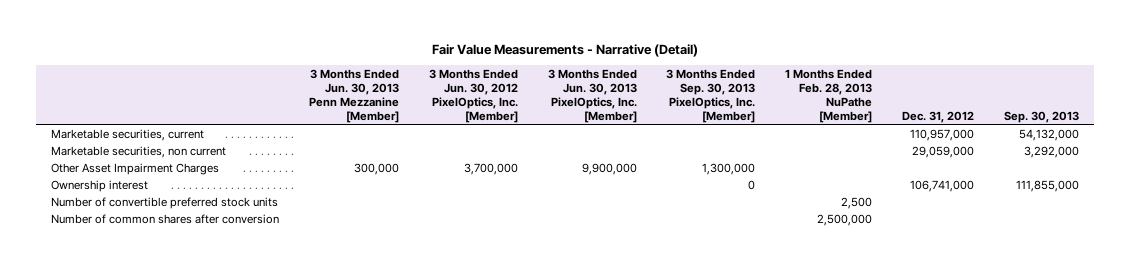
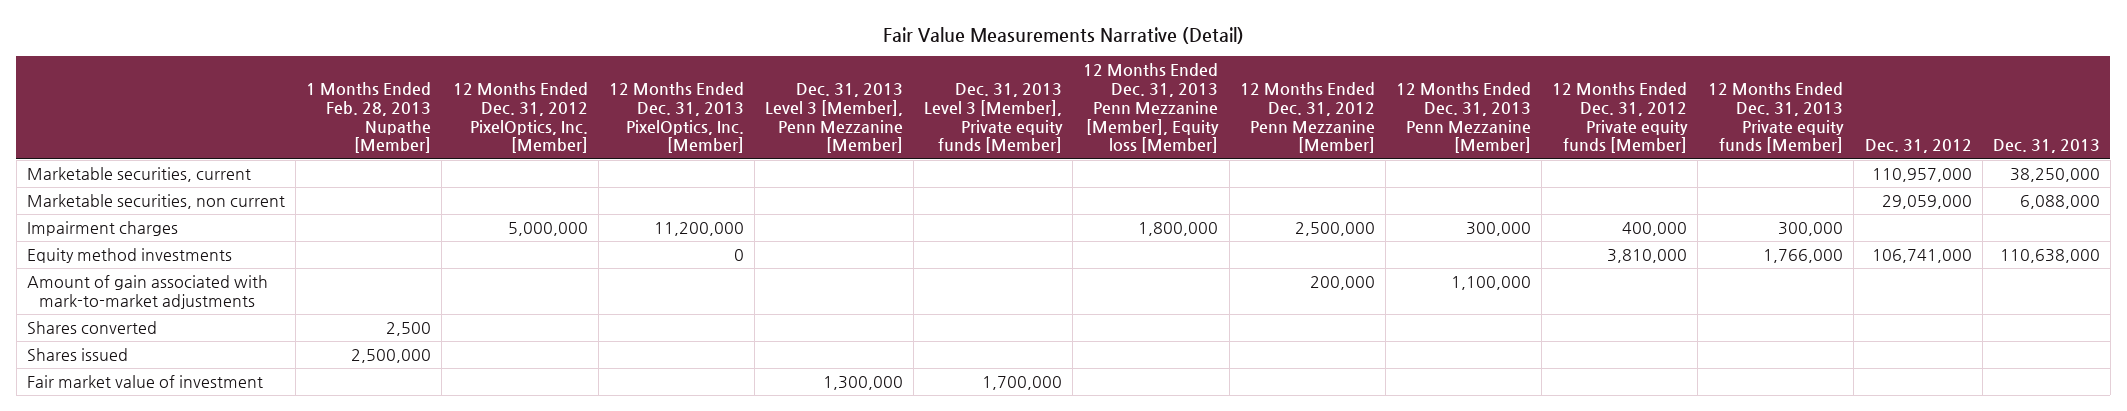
- Fair Value Measurements - Narrative (Detail)
+ Fair Value Measurements Narrative (Detail)
- | 3 Months Ended Jun. 30, 2013 Penn Mezzanine [Member] | 3 Months Ended Jun. 30, 2012 PixelOptics, Inc. [Member] | 3 Months Ended Jun. 30, 2013 PixelOptics, Inc. [Member] | 3 Months Ended Sep. 30, 2013 PixelOptics, Inc. [Member] | 1 Months Ended Feb. 28, 2013 NuPathe [Member] | Dec. 31, 2012 | Sep. 30, 2013
+ | 1 Months Ended Feb. 28, 2013 Nupathe [Member] | 12 Months Ended Dec. 31, 2012 PixelOptics, Inc. [Member] | 12 Months Ended Dec. 31, 2013 PixelOptics, Inc. [Member] | Dec. 31, 2013 Level 3 [Member], Penn Mezzanine [Member] | Dec. 31, 2013 Level 3 [Member], Private equity funds [Member] | 12 Months Ended Dec. 31, 2013 Penn Mezzanine [Member], Equity loss [Member] | 12 Months Ended Dec. 31, 2012 Penn Mezzanine [Member] | 12 Months Ended Dec. 31, 2013 Penn Mezzanine [Member] | 12 Months Ended Dec. 31, 2012 Private equity funds [Member] | 12 Months Ended Dec. 31, 2013 Private equity funds [Member] | Dec. 31, 2012 | Dec. 31, 2013
- Other Asset Impairment Charges | 300,000 | 3,700,000 | 9,900,000 | 1,300,000 | | |
- Ownership interest | | | | 0 | | 106,741,000 | 111,855,000
- Number of convertible preferred stock units | | | | | 2,500 | |
- Number of common shares after conversion | | | | | 2,500,000 | |
+ Impairment charges | | 5,000,000 | 11,200,000 | | | 1,800,000 | 2,500,000 | 300,000 | 400,000 | 300,000 | |
+ Equity method investments | | | 0 | | | | | | 3,810,000 | 1,766,000 | 106,741,000 | 110,638,000
+ Amount of gain associated with mark-to-market adjustments | | | | | | | 200,000 | 1,100,000 | | | |
+ Shares converted | 2,500 | | | | | | | | | | |
+ Shares issued | 2,500,000 | | | | | | | | | | |
+ Fair market value of investment | | | | 1,300,000 | 1,700,000 | | | | | | |

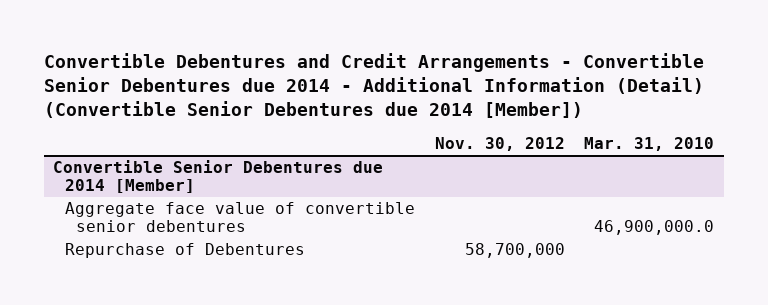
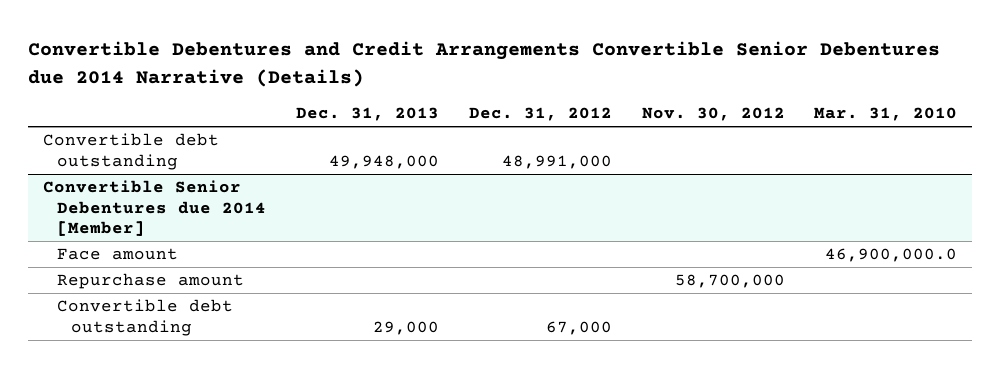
- Convertible Debentures and Credit Arrangements - Convertible Senior Debentures due 2014 - Additional Information (Detail) (Convertible Senior Debentures due 2014 [Member])
+ Convertible Debentures and Credit Arrangements Convertible Senior Debentures due 2014 Narrative (Details)
- | Nov. 30, 2012 | Mar. 31, 2010
+ | Dec. 31, 2013 | Dec. 31, 2012 | Nov. 30, 2012 | Mar. 31, 2010
+ Convertible debt outstanding | 49,948,000 | 48,991,000 | |
@ Convertible Senior Debentures due 2014 [Member]
- Aggregate face value of convertible senior debentures | | 46,900,000.0
- Repurchase of Debentures | 58,700,000 |
+ Face amount | | | | 46,900,000.0
+ Repurchase amount | | | 58,700,000 |
+ Convertible debt outstanding | 29,000 | 67,000 | |

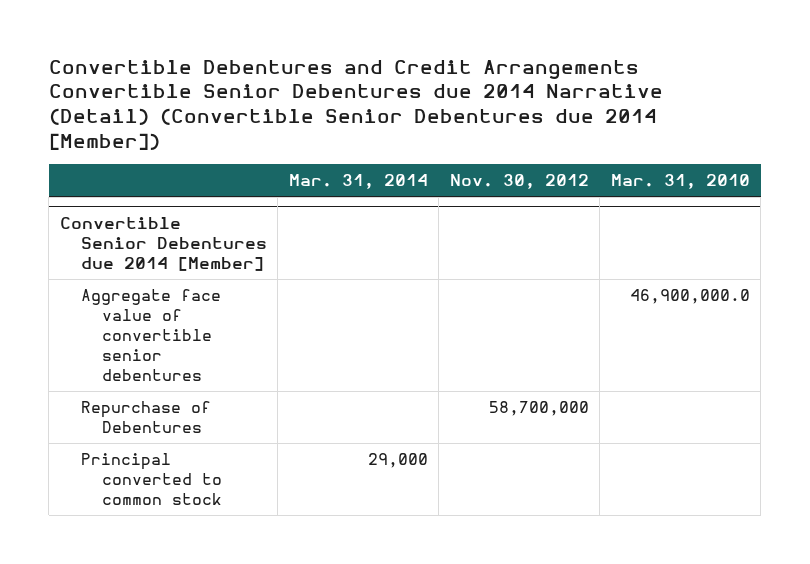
- Convertible Debentures and Credit Arrangements Convertible Senior Debentures due 2014 Narrative (Details)
+ Convertible Debentures and Credit Arrangements Convertible Senior Debentures due 2014 Narrative (Detail) (Convertible Senior Debentures due 2014 [Member])
- | Dec. 31, 2013 | Dec. 31, 2012 | Nov. 30, 2012 | Mar. 31, 2010
+ | Mar. 31, 2014 | Nov. 30, 2012 | Mar. 31, 2010
- Convertible debt outstanding | 49,948,000 | 48,991,000 | |
@ Convertible Senior Debentures due 2014 [Member]
- Face amount | | | | 46,900,000.0
- Repurchase amount | | | 58,700,000 |
- Convertible debt outstanding | 29,000 | 67,000 | |
+ Aggregate face value of convertible senior debentures | | | 46,900,000.0
+ Repurchase of Debentures | | 58,700,000 |
+ Principal converted to common stock | 29,000 | |

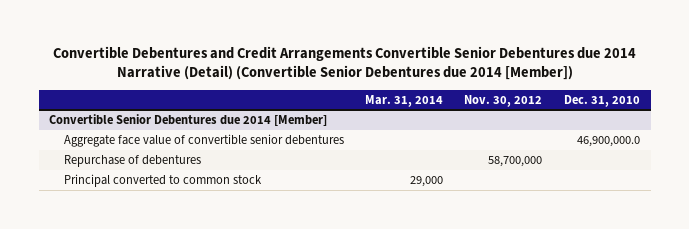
- | Mar. 31, 2014 | Nov. 30, 2012 | Mar. 31, 2010
+ | Mar. 31, 2014 | Nov. 30, 2012 | Dec. 31, 2010
@ Convertible Senior Debentures due 2014 [Member]
- Repurchase of Debentures | | 58,700,000 |
+ Repurchase of debentures | | 58,700,000 |

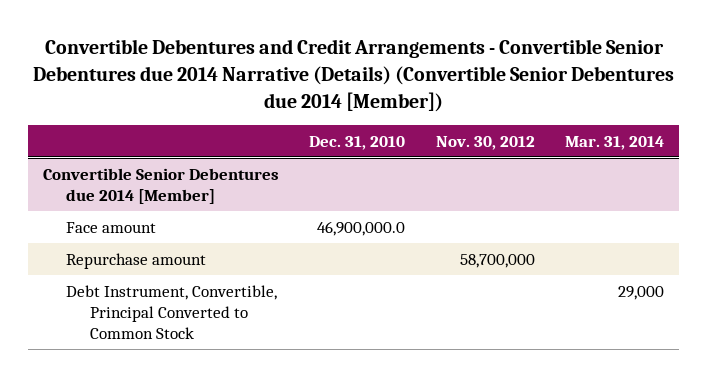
- Convertible Debentures and Credit Arrangements Convertible Senior Debentures due 2014 Narrative (Detail) (Convertible Senior Debentures due 2014 [Member])
+ Convertible Debentures and Credit Arrangements - Convertible Senior Debentures due 2014 Narrative (Details) (Convertible Senior Debentures due 2014 [Member])
- | Mar. 31, 2014 | Nov. 30, 2012 | Dec. 31, 2010
+ | Dec. 31, 2010 | Nov. 30, 2012 | Mar. 31, 2014
@ Convertible Senior Debentures due 2014 [Member]
- Aggregate face value of convertible senior debentures | | | 46,900,000.0
- Repurchase of debentures | | 58,700,000 |
- Principal converted to common stock | 29,000 | |
+ Face amount | 46,900,000.0 | |
+ Repurchase amount | | 58,700,000 |
+ Debt Instrument, Convertible, Principal Converted to Common Stock | | | 29,000

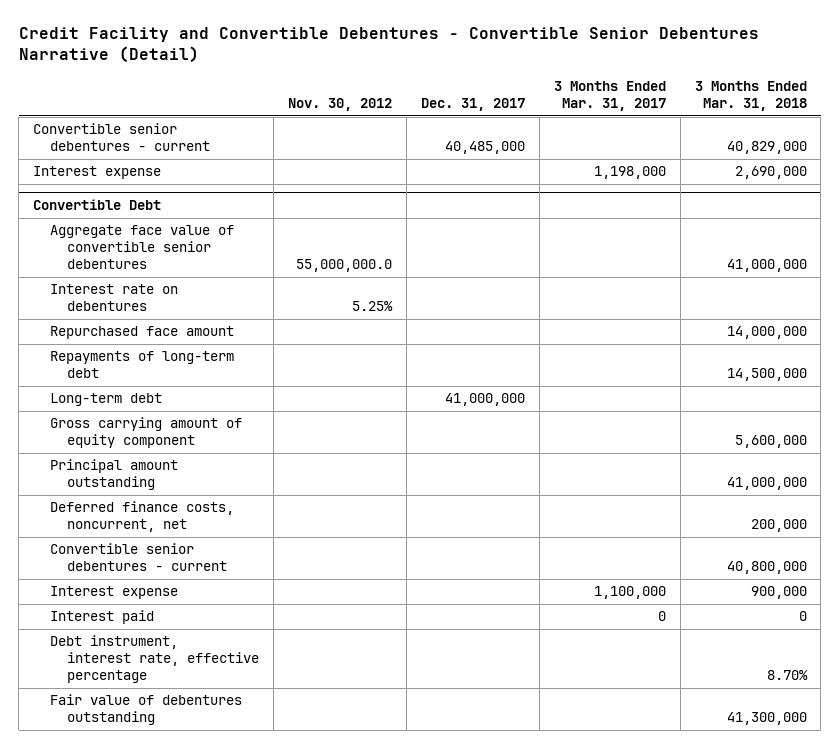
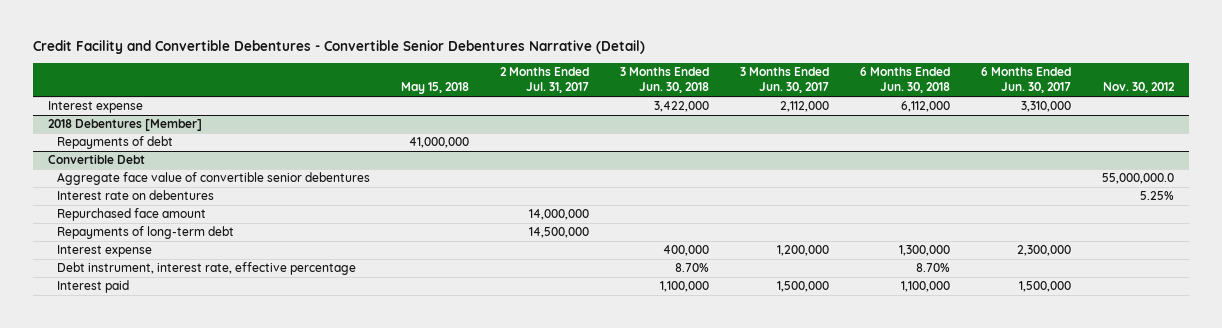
- | Nov. 30, 2012 | Dec. 31, 2017 | 3 Months Ended Mar. 31, 2017 | 3 Months Ended Mar. 31, 2018
+ | May 15, 2018 | 2 Months Ended Jul. 31, 2017 | 3 Months Ended Jun. 30, 2018 | 3 Months Ended Jun. 30, 2017 | 6 Months Ended Jun. 30, 2018 | 6 Months Ended Jun. 30, 2017 | Nov. 30, 2012
- Convertible senior debentures - current | | 40,485,000 | | 40,829,000
+ 2018 Debentures [Member]
+ Repayments of debt | 41,000,000 | | | | | |
@ Convertible Debt
- Long-term debt | | 41,000,000 | |
- Gross carrying amount of equity component | | | | 5,600,000
- Principal amount outstanding | | | | 41,000,000
- Deferred finance costs, noncurrent, net | | | | 200,000
- Convertible senior debentures - current | | | | 40,800,000
- Fair value of debentures outstanding | | | | 41,300,000
moved down: Interest paid | | | 1,100,000 | 1,500,000 | 1,100,000 | 1,500,000 |

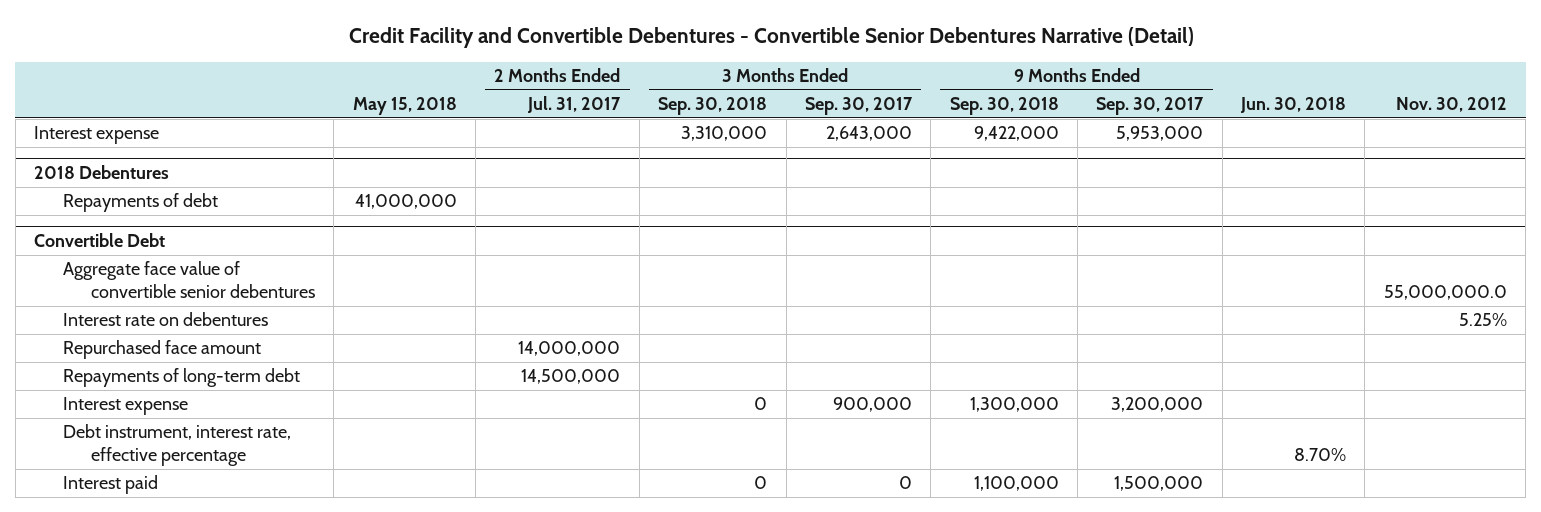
- | May 15, 2018 | 2 Months Ended Jul. 31, 2017 | 3 Months Ended Jun. 30, 2018 | 3 Months Ended Jun. 30, 2017 | 6 Months Ended Jun. 30, 2018 | 6 Months Ended Jun. 30, 2017 | Nov. 30, 2012
+ | May 15, 2018 | 2 Months Ended Jul. 31, 2017 | 3 Months Ended Sep. 30, 2018 | 3 Months Ended Sep. 30, 2017 | 9 Months Ended Sep. 30, 2018 | 9 Months Ended Sep. 30, 2017 | Jun. 30, 2018 | Nov. 30, 2012
- 2018 Debentures [Member]
+ 2018 Debentures

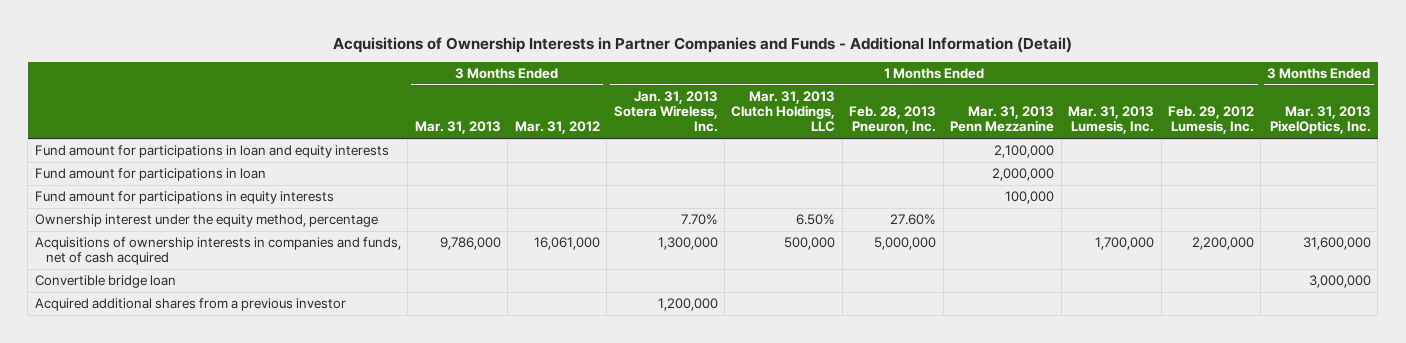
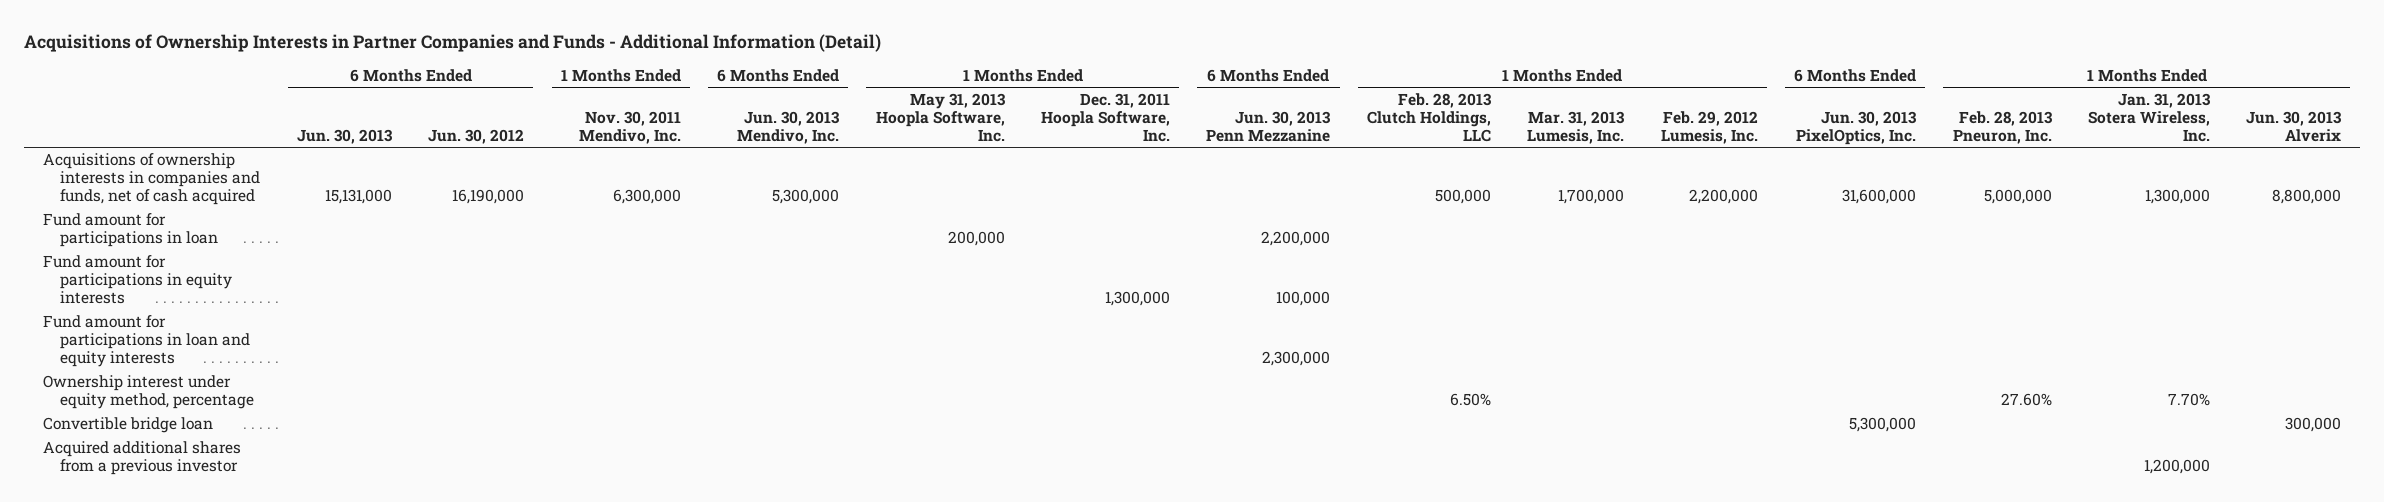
- | 3 Months Ended Mar. 31, 2013 | 3 Months Ended Mar. 31, 2012 | 1 Months Ended Jan. 31, 2013 Sotera Wireless, Inc. | 1 Months Ended Mar. 31, 2013 Clutch Holdings, LLC | 1 Months Ended Feb. 28, 2013 Pneuron, Inc. | 1 Months Ended Mar. 31, 2013 Penn Mezzanine | 1 Months Ended Mar. 31, 2013 Lumesis, Inc. | 1 Months Ended Feb. 29, 2012 Lumesis, Inc. | 3 Months Ended Mar. 31, 2013 PixelOptics, Inc.
+ | 6 Months Ended Jun. 30, 2013 | 6 Months Ended Jun. 30, 2012 | 1 Months Ended Nov. 30, 2011 Mendivo, Inc. | 6 Months Ended Jun. 30, 2013 Mendivo, Inc. | 1 Months Ended May 31, 2013 Hoopla Software, Inc. | 1 Months Ended Dec. 31, 2011 Hoopla Software, Inc. | 6 Months Ended Jun. 30, 2013 Penn Mezzanine | 1 Months Ended Feb. 28, 2013 Clutch Holdings, LLC | 1 Months Ended Mar. 31, 2013 Lumesis, Inc. | 1 Months Ended Feb. 29, 2012 Lumesis, Inc. | 6 Months Ended Jun. 30, 2013 PixelOptics, Inc. | 1 Months Ended Feb. 28, 2013 Pneuron, Inc. | 1 Months Ended Jan. 31, 2013 Sotera Wireless, Inc. | 1 Months Ended Jun. 30, 2013 Alverix
moved up: Acquisitions of ownership interests in companies and funds, net of cash acquired | 15,131,000 | 16,190,000 | 6,300,000 | 5,300,000 | | | | 500,000 | 1,700,000 | 2,200,000 | 31,600,000 | 5,000,000 | 1,300,000 | 8,800,000
- Ownership interest under the equity method, percentage | | | 7.70% | 6.50% | 27.60% | | | |
moved down: Fund amount for participations in loan and equity interests | | | | | | | 2,300,000 | | | | | | |
+ Ownership interest under equity method, percentage | | | | | | | | 6.50% | | | | 27.60% | 7.70% |

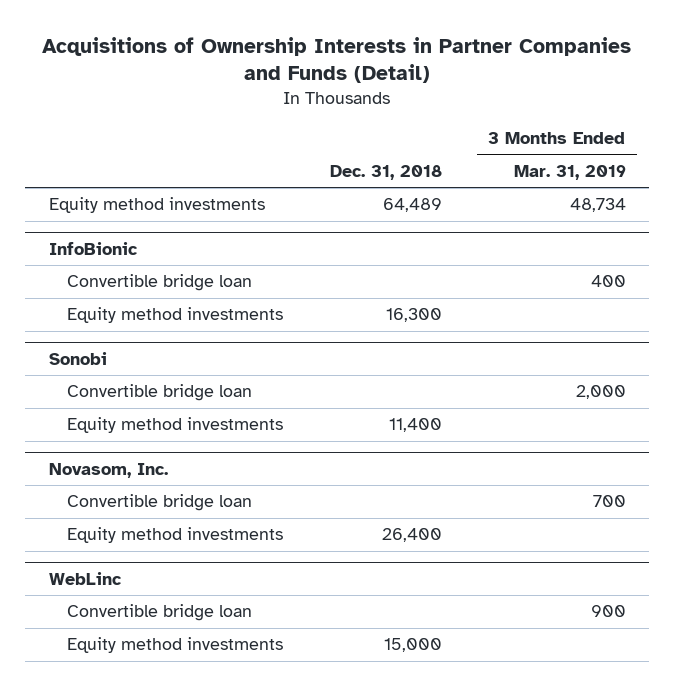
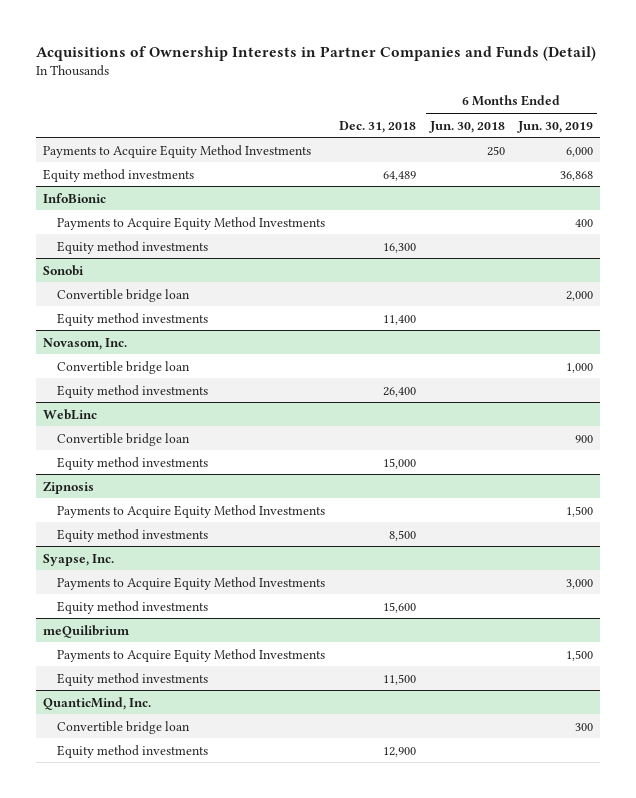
- | Dec. 31, 2018 | 3 Months Ended Mar. 31, 2019
+ | Dec. 31, 2018 | 6 Months Ended Jun. 30, 2018 | 6 Months Ended Jun. 30, 2019
+ Payments to Acquire Equity Method Investments | | 250 | 6,000
@ InfoBionic
- Convertible bridge loan | | 400
+ Payments to Acquire Equity Method Investments | | | 400
+ Zipnosis
+ Payments to Acquire Equity Method Investments | | | 1,500
+ Equity method investments | 8,500 | |
+ Syapse, Inc.
+ Payments to Acquire Equity Method Investments | | | 3,000
+ Equity method investments | 15,600 | |
+ meQuilibrium
+ Payments to Acquire Equity Method Investments | | | 1,500
+ Equity method investments | 11,500 | |
+ QuanticMind, Inc.
+ Convertible bridge loan | | | 300
+ Equity method investments | 12,900 | |

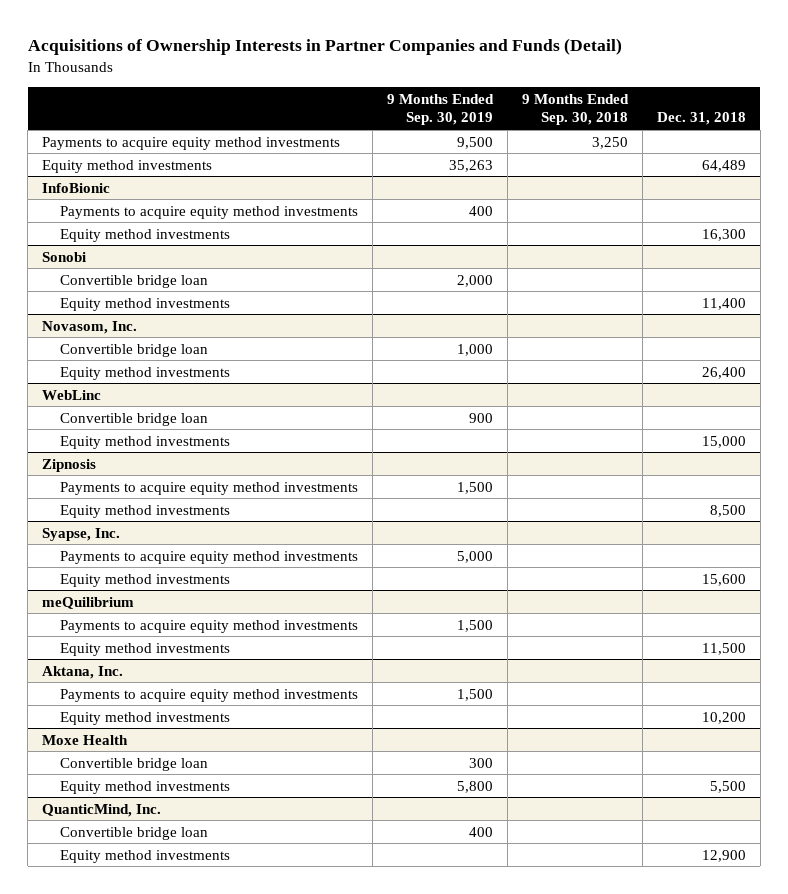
- | Dec. 31, 2018 | 6 Months Ended Jun. 30, 2018 | 6 Months Ended Jun. 30, 2019
+ | 9 Months Ended Sep. 30, 2019 | 9 Months Ended Sep. 30, 2018 | Dec. 31, 2018
- Payments to Acquire Equity Method Investments | | 250 | 6,000
+ Payments to acquire equity method investments | 9,500 | 3,250 |
@ InfoBionic
- Payments to Acquire Equity Method Investments | | | 400
+ Payments to acquire equity method investments | 400 | |
@ Zipnosis
- Payments to Acquire Equity Method Investments | | | 1,500
+ Payments to acquire equity method investments | 1,500 | |
@ Syapse, Inc.
- Payments to Acquire Equity Method Investments | | | 3,000
+ Payments to acquire equity method investments | 5,000 | |
@ meQuilibrium
- Payments to Acquire Equity Method Investments | | | 1,500
+ Payments to acquire equity method investments | 1,500 | |
+ Aktana, Inc.
+ Payments to acquire equity method investments | 1,500 | |
+ Equity method investments | | | 10,200
+ Moxe Health
+ Convertible bridge loan | 300 | |
+ Equity method investments | 5,800 | | 5,500

